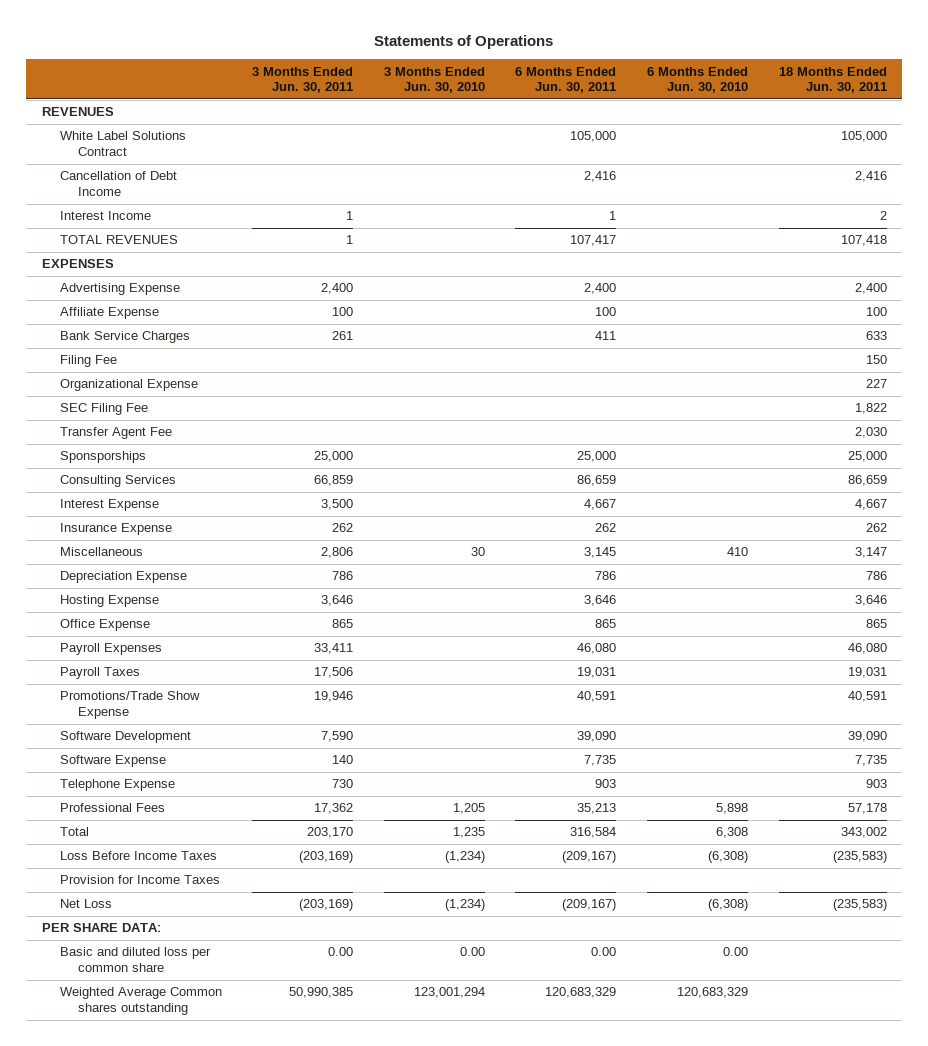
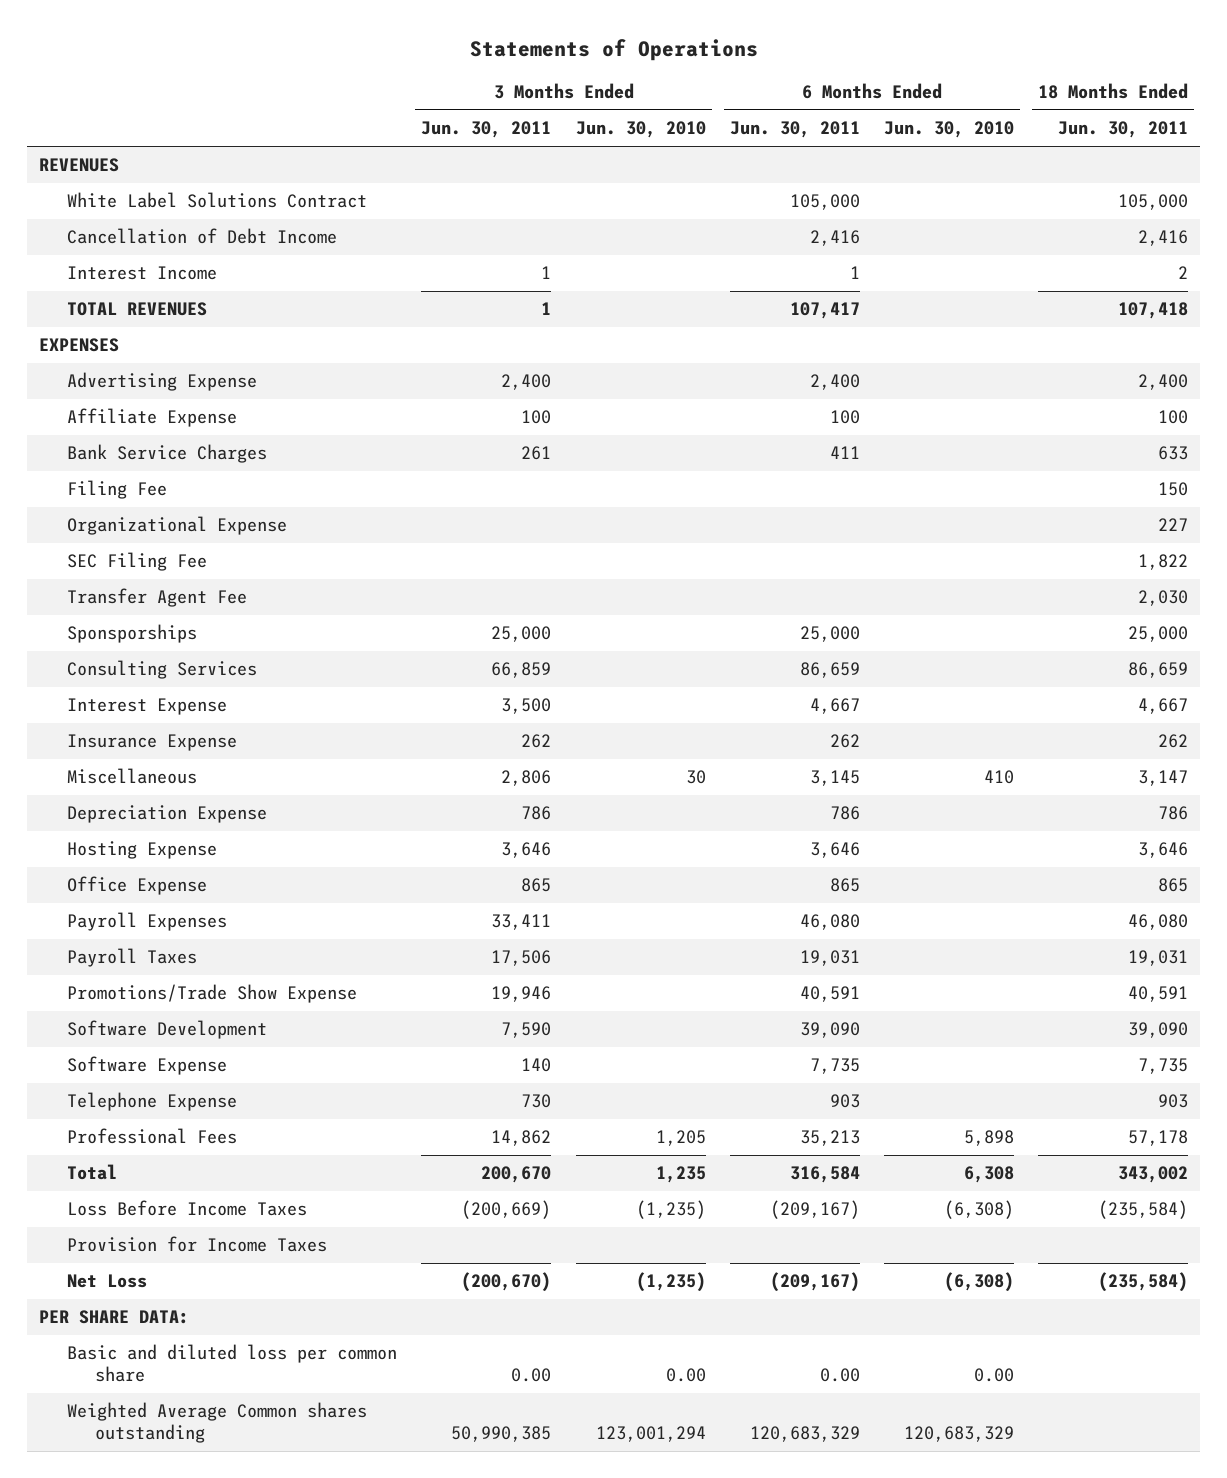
- Professional Fees | 17,362 | 1,205 | 35,213 | 5,898 | 57,178
- Total | 203,170 | 1,235 | 316,584 | 6,308 | 343,002
- Loss Before Income Taxes | (203,169) | (1,234) | (209,167) | (6,308) | (235,583)
+ Professional Fees | 14,862 | 1,205 | 35,213 | 5,898 | 57,178
+ Total | 200,670 | 1,235 | 316,584 | 6,308 | 343,002
+ Loss Before Income Taxes | (200,669) | (1,235) | (209,167) | (6,308) | (235,584)
- Net Loss | (203,169) | (1,234) | (209,167) | (6,308) | (235,583)
+ Net Loss | (200,670) | (1,235) | (209,167) | (6,308) | (235,584)

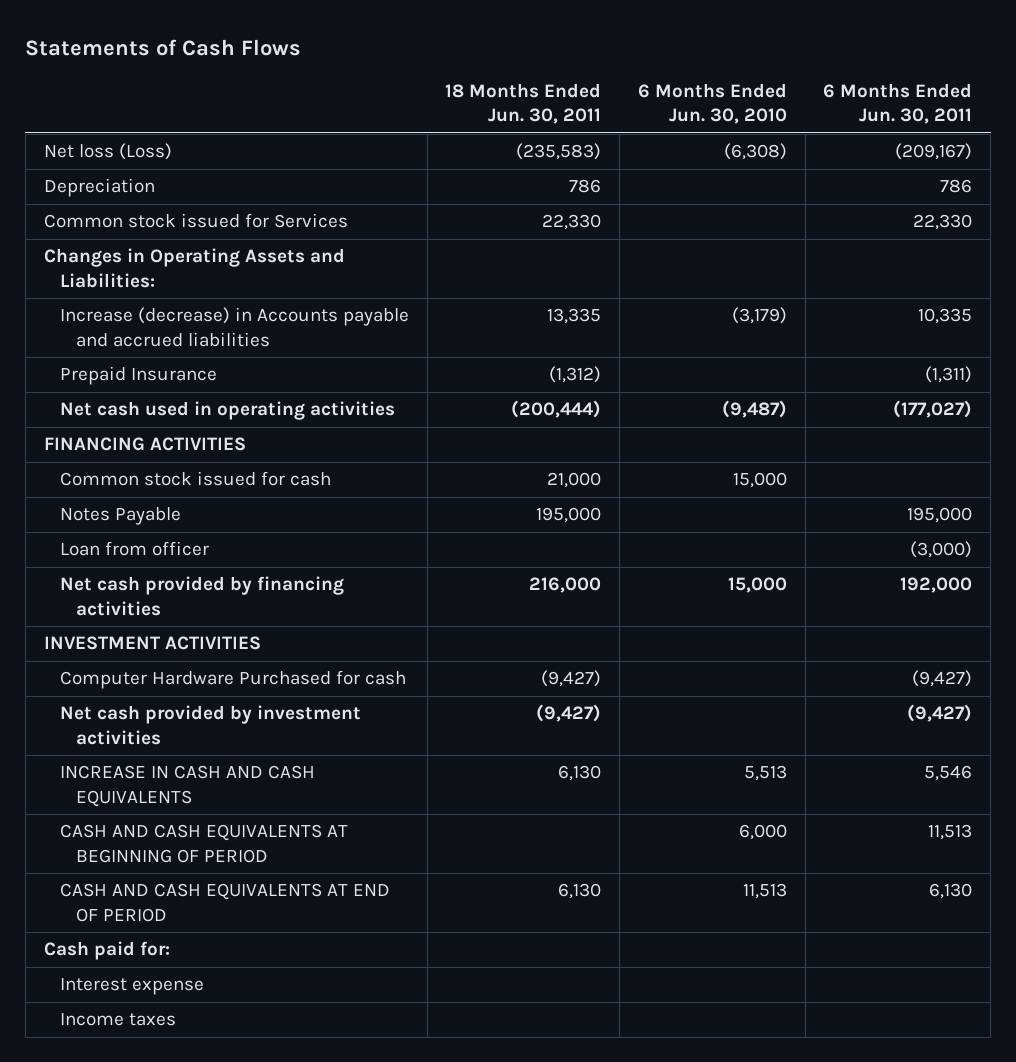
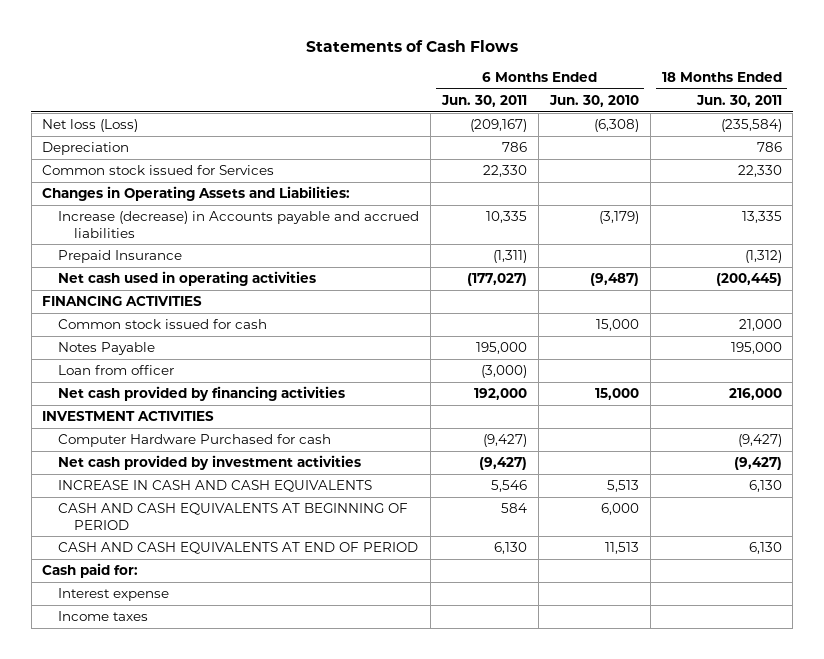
- | 18 Months Ended Jun. 30, 2011 | 6 Months Ended Jun. 30, 2010 | 6 Months Ended Jun. 30, 2011
+ | 6 Months Ended Jun. 30, 2011 | 6 Months Ended Jun. 30, 2010 | 18 Months Ended Jun. 30, 2011
- Net loss (Loss) | (235,583) | (6,308) | (209,167)
+ Net loss (Loss) | (209,167) | (6,308) | (235,584)
- Net cash used in operating activities | (200,444) | (9,487) | (177,027)
+ Net cash used in operating activities | (177,027) | (9,487) | (200,445)
- CASH AND CASH EQUIVALENTS AT BEGINNING OF PERIOD | | 6,000 | 11,513
+ CASH AND CASH EQUIVALENTS AT BEGINNING OF PERIOD | 584 | 6,000 |

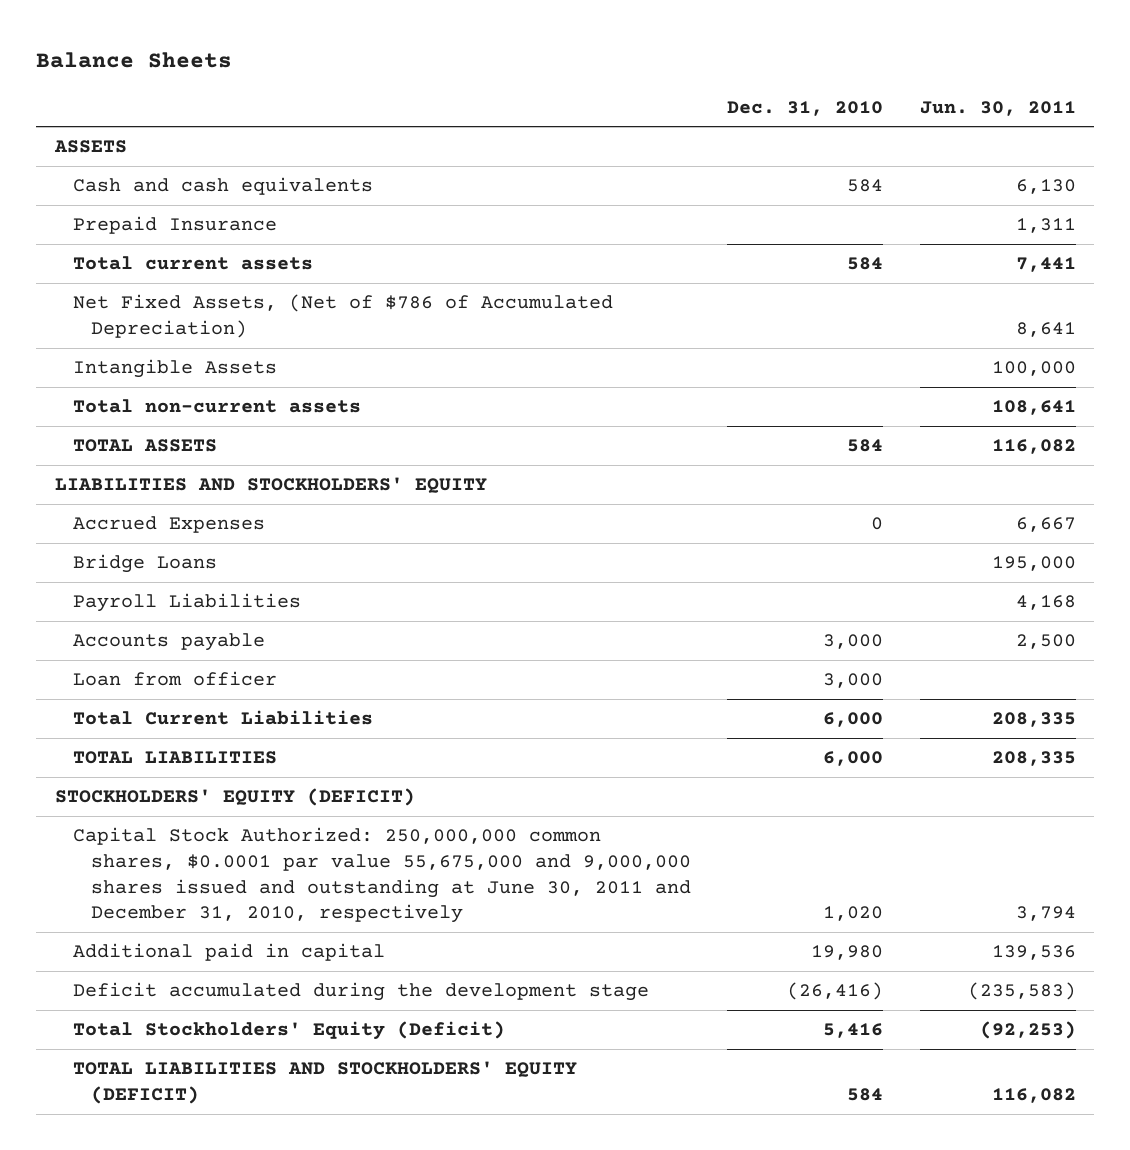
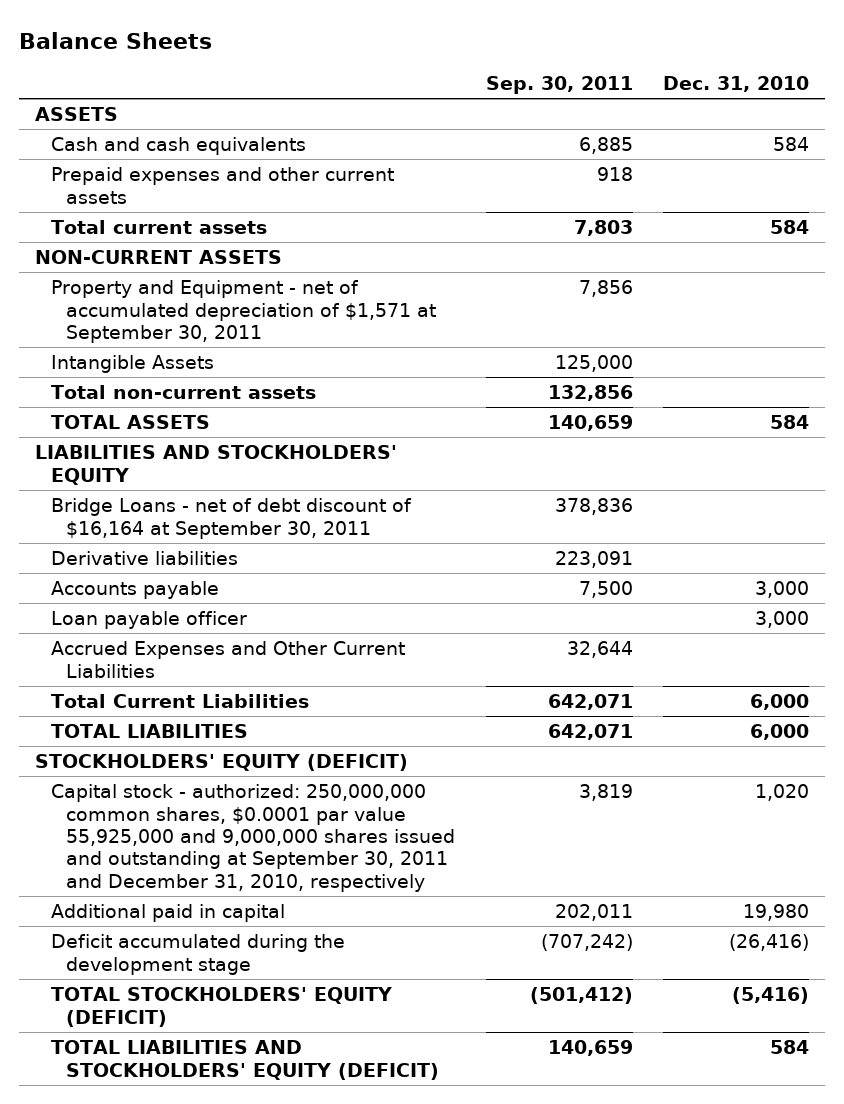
- | Dec. 31, 2010 | Jun. 30, 2011
+ | Sep. 30, 2011 | Dec. 31, 2010
- Prepaid Insurance | | 1,311
+ Prepaid expenses and other current assets | 918 |
- Net Fixed Assets, (Net of $786 of Accumulated Depreciation) | | 8,641
+ NON-CURRENT ASSETS
+ Property and Equipment - net of accumulated depreciation of $1,571 at September 30, 2011 | 7,856 |
- Accrued Expenses | 0 | 6,667
- Bridge Loans | | 195,000
- Payroll Liabilities | | 4,168
+ Bridge Loans - net of debt discount of $16,164 at September 30, 2011 | 378,836 |
+ Derivative liabilities | 223,091 |
- Loan from officer | 3,000 |
+ Loan payable officer | | 3,000
+ Accrued Expenses and Other Current Liabilities | 32,644 |
- Capital Stock Authorized: 250,000,000 common shares, $0.0001 par value 55,675,000 and 9,000,000 shares issued and outstanding at June 30, 2011 and December 31, 2010, respectively | 1,020 | 3,794
+ Capital stock - authorized: 250,000,000 common shares, $0.0001 par value 55,925,000 and 9,000,000 shares issued and outstanding at September 30, 2011 and December 31, 2010, respectively | 3,819 | 1,020
- Total Stockholders' Equity (Deficit) | 5,416 | (92,253)
+ TOTAL STOCKHOLDERS' EQUITY (DEFICIT) | (501,412) | (5,416)

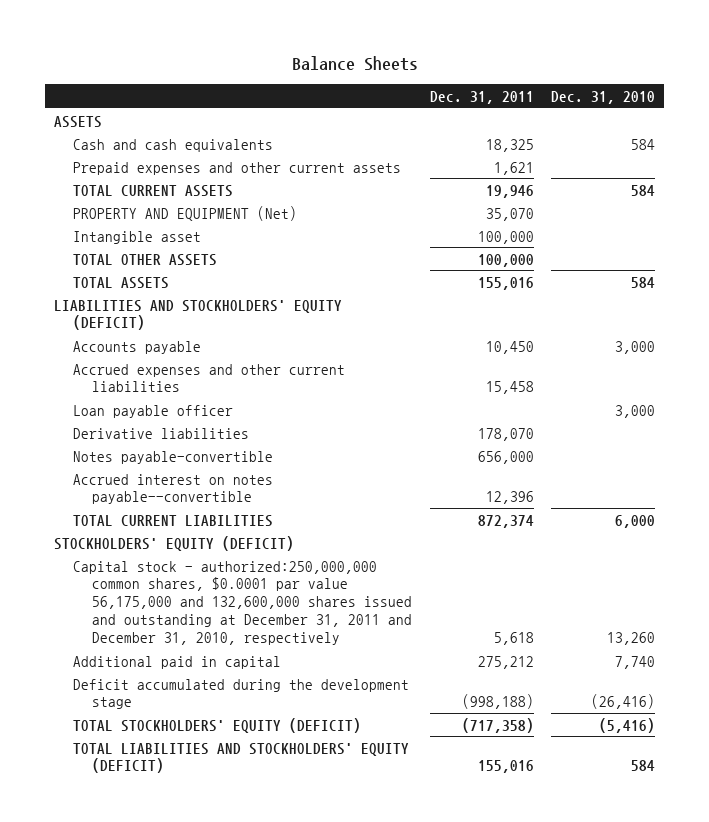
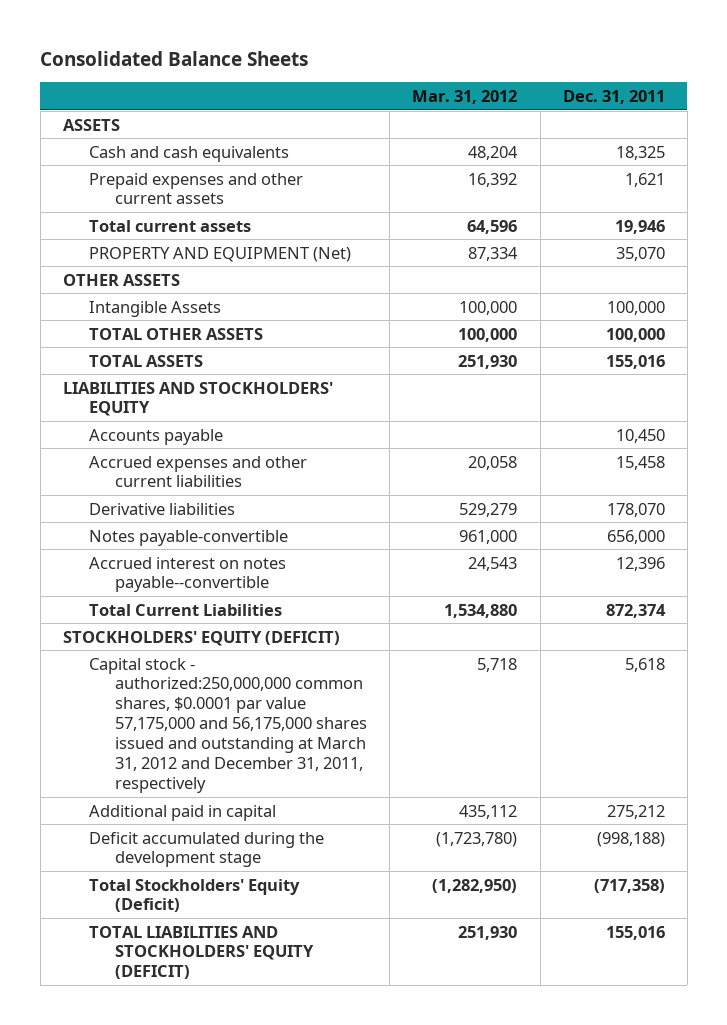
- Balance Sheets
+ Consolidated Balance Sheets
- | Dec. 31, 2011 | Dec. 31, 2010
+ | Mar. 31, 2012 | Dec. 31, 2011
- TOTAL CURRENT ASSETS | 19,946 | 584
+ Total current assets | 64,596 | 19,946
- Intangible asset | 100,000 |
+ OTHER ASSETS
+ Intangible Assets | 100,000 | 100,000
- LIABILITIES AND STOCKHOLDERS' EQUITY (DEFICIT)
+ LIABILITIES AND STOCKHOLDERS' EQUITY
- Loan payable officer | | 3,000
- TOTAL CURRENT LIABILITIES | 872,374 | 6,000
+ Total Current Liabilities | 1,534,880 | 872,374
- Capital stock - authorized:250,000,000 common shares, $0.0001 par value 56,175,000 and 132,600,000 shares issued and outstanding at December 31, 2011 and December 31, 2010, respectively | 5,618 | 13,260
+ Capital stock - authorized:250,000,000 common shares, $0.0001 par value 57,175,000 and 56,175,000 shares issued and outstanding at March 31, 2012 and December 31, 2011, respectively | 5,718 | 5,618
- TOTAL STOCKHOLDERS' EQUITY (DEFICIT) | (717,358) | (5,416)
+ Total Stockholders' Equity (Deficit) | (1,282,950) | (717,358)

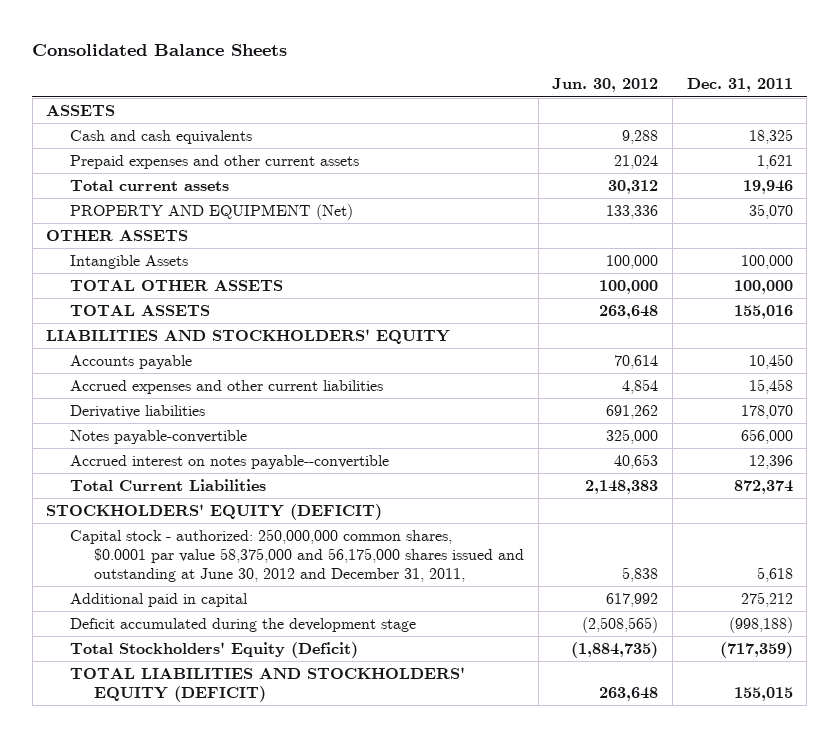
- | Mar. 31, 2012 | Dec. 31, 2011
+ | Jun. 30, 2012 | Dec. 31, 2011
- Capital stock - authorized:250,000,000 common shares, $0.0001 par value 57,175,000 and 56,175,000 shares issued and outstanding at March 31, 2012 and December 31, 2011, respectively | 5,718 | 5,618
+ Capital stock - authorized: 250,000,000 common shares, $0.0001 par value 58,375,000 and 56,175,000 shares issued and outstanding at June 30, 2012 and December 31, 2011, | 5,838 | 5,618
- Total Stockholders' Equity (Deficit) | (1,282,950) | (717,358)
- TOTAL LIABILITIES AND STOCKHOLDERS' EQUITY (DEFICIT) | 251,930 | 155,016
+ Total Stockholders' Equity (Deficit) | (1,884,735) | (717,359)
+ TOTAL LIABILITIES AND STOCKHOLDERS' EQUITY (DEFICIT) | 263,648 | 155,015

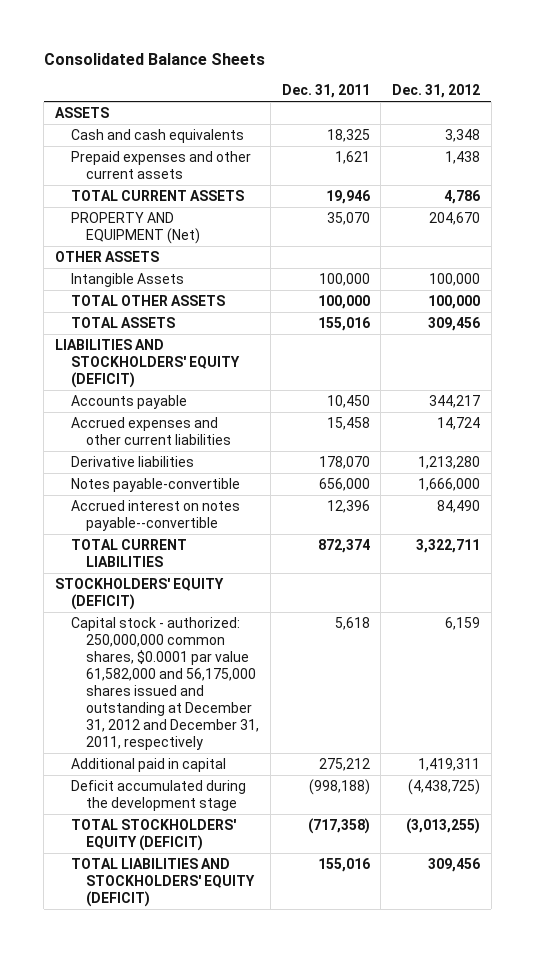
- | Jun. 30, 2012 | Dec. 31, 2011
+ | Dec. 31, 2011 | Dec. 31, 2012
- Total current assets | 30,312 | 19,946
+ TOTAL CURRENT ASSETS | 19,946 | 4,786
- LIABILITIES AND STOCKHOLDERS' EQUITY
+ LIABILITIES AND STOCKHOLDERS' EQUITY (DEFICIT)
- Total Current Liabilities | 2,148,383 | 872,374
+ TOTAL CURRENT LIABILITIES | 872,374 | 3,322,711
- Capital stock - authorized: 250,000,000 common shares, $0.0001 par value 58,375,000 and 56,175,000 shares issued and outstanding at June 30, 2012 and December 31, 2011, | 5,838 | 5,618
+ Capital stock - authorized: 250,000,000 common shares, $0.0001 par value 61,582,000 and 56,175,000 shares issued and outstanding at December 31, 2012 and December 31, 2011, respectively | 5,618 | 6,159
- Total Stockholders' Equity (Deficit) | (1,884,735) | (717,359)
- TOTAL LIABILITIES AND STOCKHOLDERS' EQUITY (DEFICIT) | 263,648 | 155,015
+ TOTAL STOCKHOLDERS' EQUITY (DEFICIT) | (717,358) | (3,013,255)
+ TOTAL LIABILITIES AND STOCKHOLDERS' EQUITY (DEFICIT) | 155,016 | 309,456

